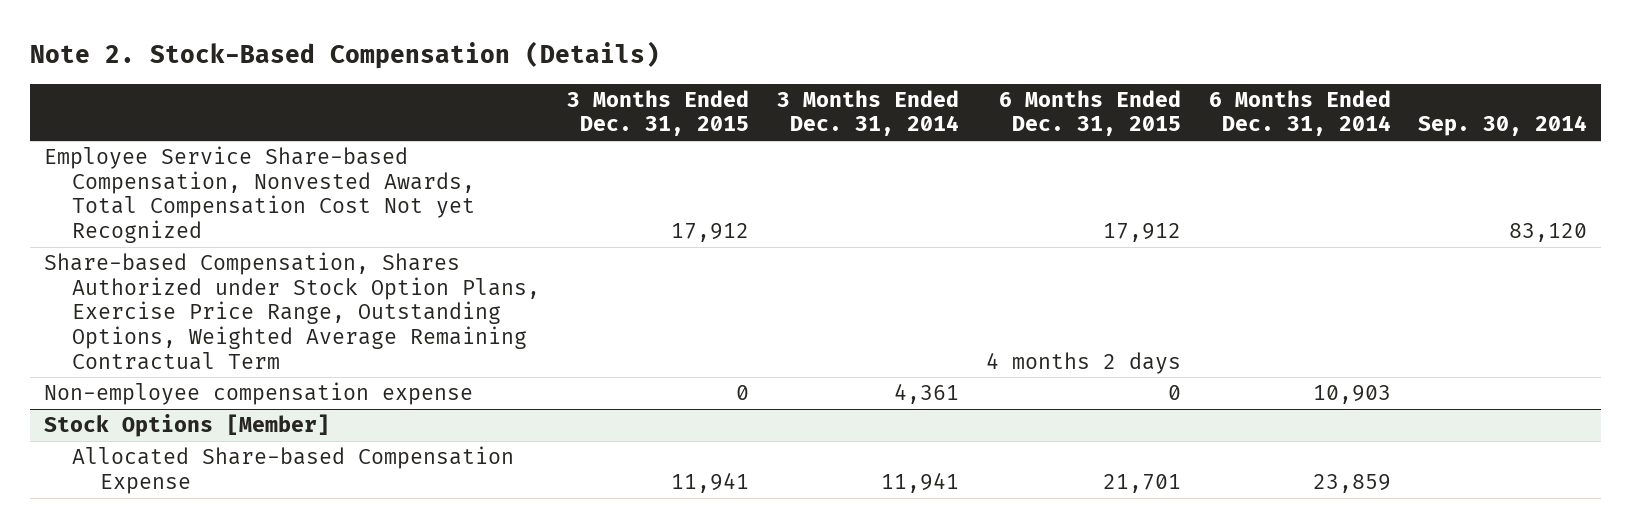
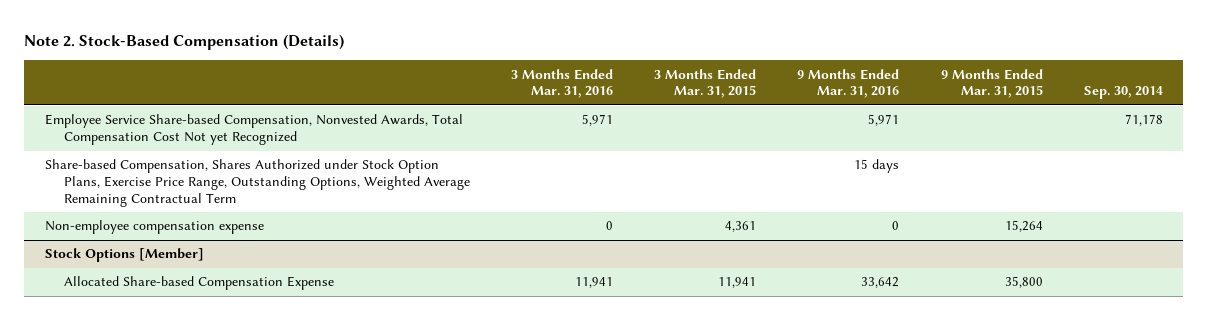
- | 3 Months Ended Dec. 31, 2015 | 3 Months Ended Dec. 31, 2014 | 6 Months Ended Dec. 31, 2015 | 6 Months Ended Dec. 31, 2014 | Sep. 30, 2014
+ | 3 Months Ended Mar. 31, 2016 | 3 Months Ended Mar. 31, 2015 | 9 Months Ended Mar. 31, 2016 | 9 Months Ended Mar. 31, 2015 | Sep. 30, 2014
- Employee Service Share-based Compensation, Nonvested Awards, Total Compensation Cost Not yet Recognized | 17,912 | | 17,912 | | 83,120
+ Employee Service Share-based Compensation, Nonvested Awards, Total Compensation Cost Not yet Recognized | 5,971 | | 5,971 | | 71,178

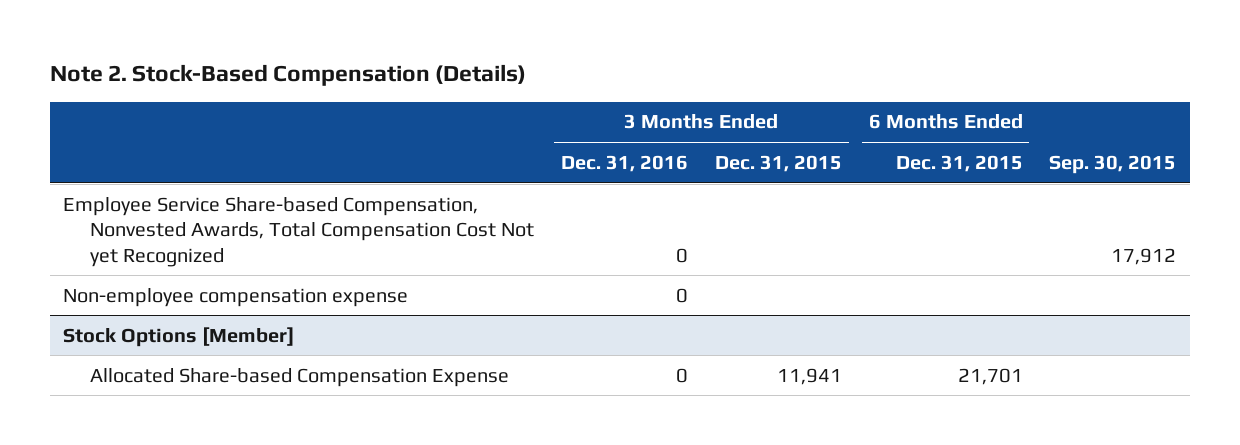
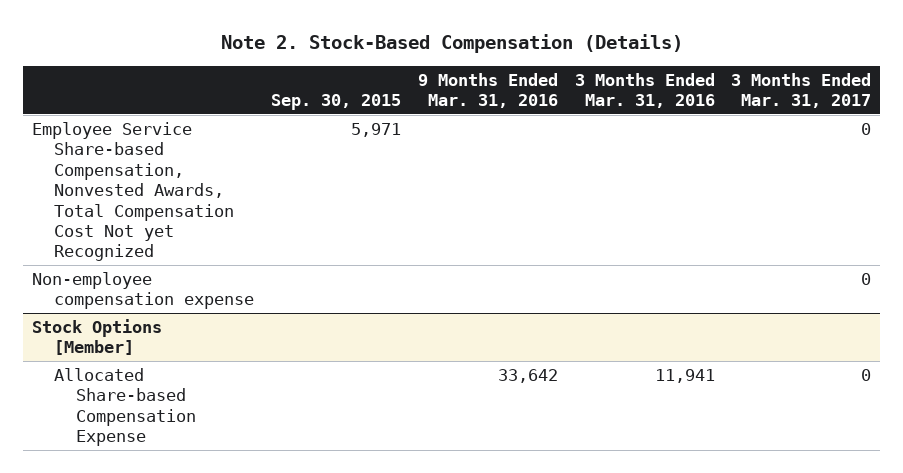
- | 3 Months Ended Dec. 31, 2016 | 3 Months Ended Dec. 31, 2015 | 6 Months Ended Dec. 31, 2015 | Sep. 30, 2015
+ | Sep. 30, 2015 | 9 Months Ended Mar. 31, 2016 | 3 Months Ended Mar. 31, 2016 | 3 Months Ended Mar. 31, 2017
- Employee Service Share-based Compensation, Nonvested Awards, Total Compensation Cost Not yet Recognized | 0 | | | 17,912
+ Employee Service Share-based Compensation, Nonvested Awards, Total Compensation Cost Not yet Recognized | 5,971 | | | 0

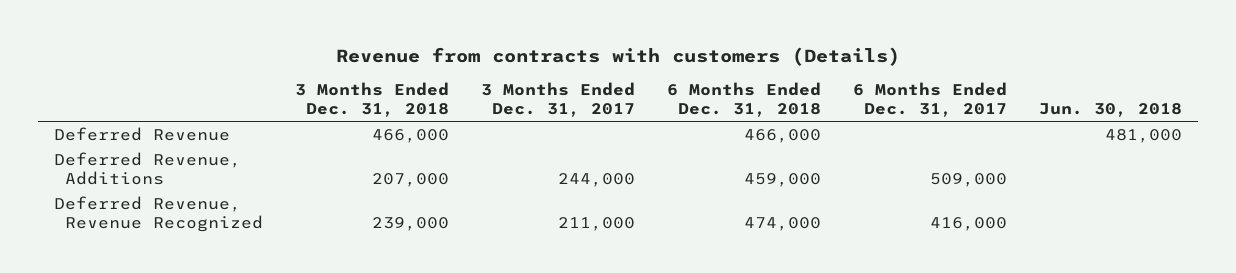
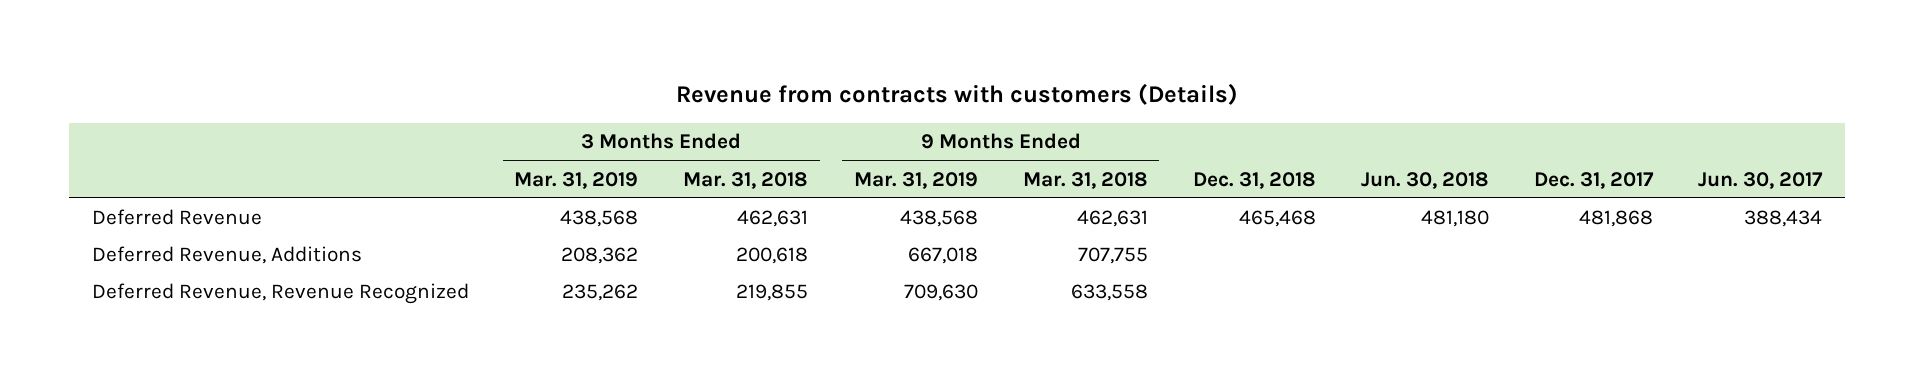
- | 3 Months Ended Dec. 31, 2018 | 3 Months Ended Dec. 31, 2017 | 6 Months Ended Dec. 31, 2018 | 6 Months Ended Dec. 31, 2017 | Jun. 30, 2018
+ | 3 Months Ended Mar. 31, 2019 | 3 Months Ended Mar. 31, 2018 | 9 Months Ended Mar. 31, 2019 | 9 Months Ended Mar. 31, 2018 | Dec. 31, 2018 | Jun. 30, 2018 | Dec. 31, 2017 | Jun. 30, 2017
- Deferred Revenue | 466,000 | | 466,000 | | 481,000
+ Deferred Revenue | 438,568 | 462,631 | 438,568 | 462,631 | 465,468 | 481,180 | 481,868 | 388,434

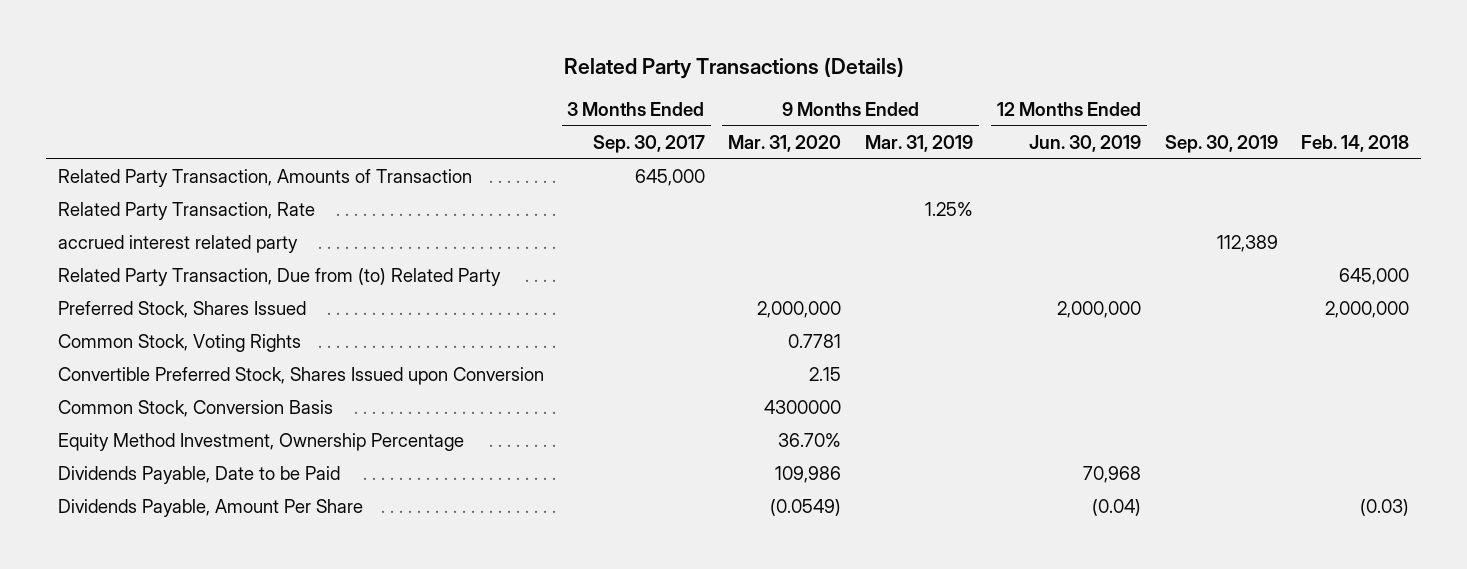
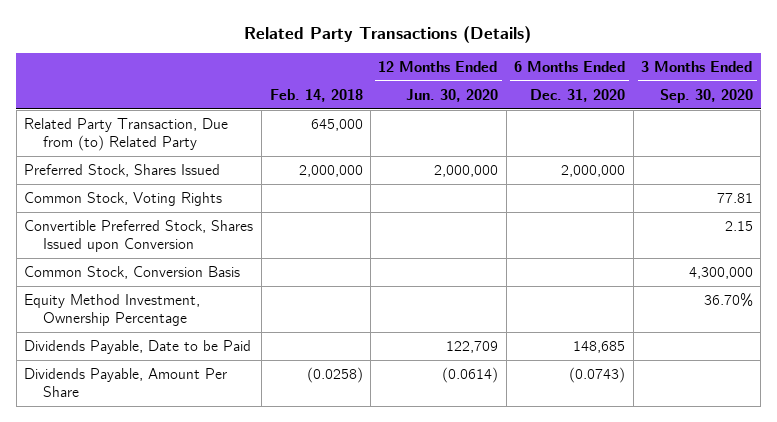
- | 3 Months Ended Sep. 30, 2017 | 9 Months Ended Mar. 31, 2020 | 9 Months Ended Mar. 31, 2019 | 12 Months Ended Jun. 30, 2019 | Sep. 30, 2019 | Feb. 14, 2018
+ | Feb. 14, 2018 | 12 Months Ended Jun. 30, 2020 | 6 Months Ended Dec. 31, 2020 | 3 Months Ended Sep. 30, 2020
- Related Party Transaction, Amounts of Transaction | 645,000 | | | | |
- Related Party Transaction, Rate | | | 1.25% | | |
- accrued interest related party | | | | | 112,389 |
- Dividends Payable, Amount Per Share | | (0.0549) | | (0.04) | | (0.03)
+ Dividends Payable, Amount Per Share | (0.0258) | (0.0614) | (0.0743) |

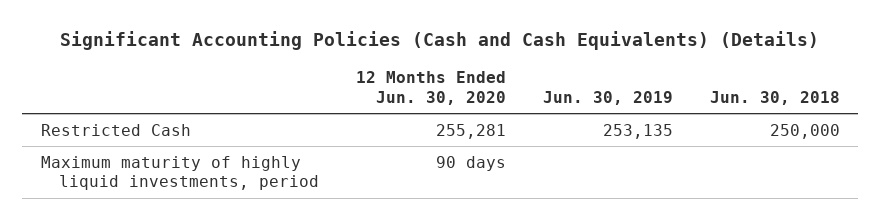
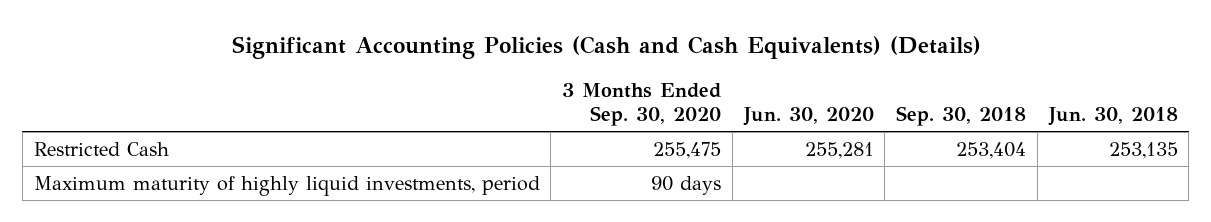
- | 12 Months Ended Jun. 30, 2020 | Jun. 30, 2019 | Jun. 30, 2018
+ | 3 Months Ended Sep. 30, 2020 | Jun. 30, 2020 | Sep. 30, 2018 | Jun. 30, 2018
- Restricted Cash | 255,281 | 253,135 | 250,000
+ Restricted Cash | 255,475 | 255,281 | 253,404 | 253,135

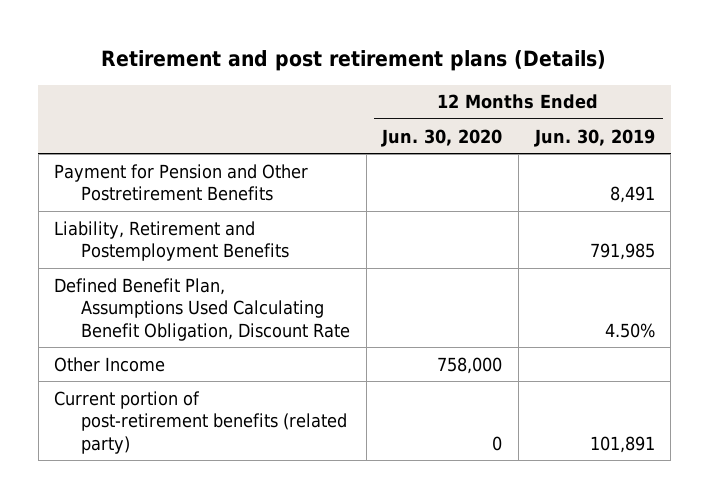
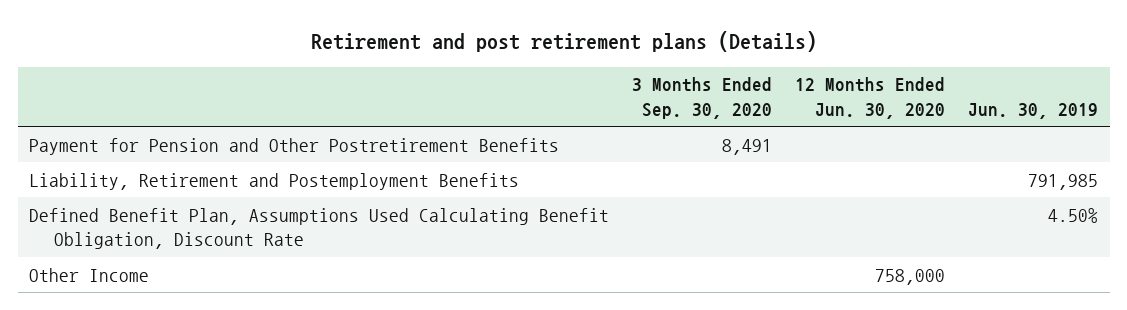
- | 12 Months Ended Jun. 30, 2020 | 12 Months Ended Jun. 30, 2019
+ | 3 Months Ended Sep. 30, 2020 | 12 Months Ended Jun. 30, 2020 | Jun. 30, 2019
- Current portion of post-retirement benefits (related party) | 0 | 101,891

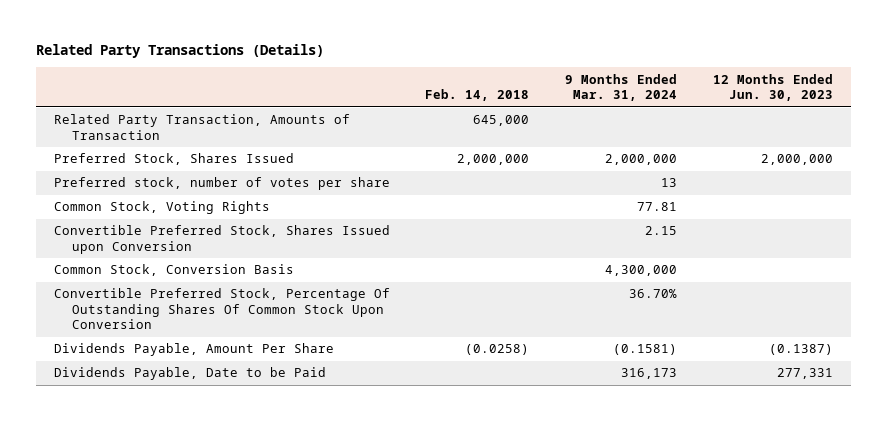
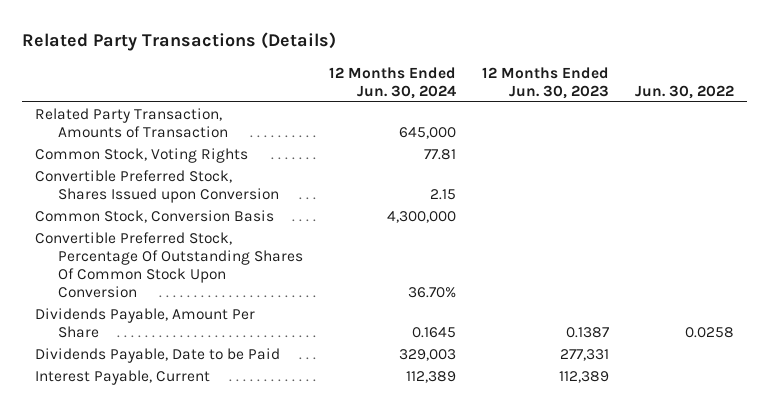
- | Feb. 14, 2018 | 9 Months Ended Mar. 31, 2024 | 12 Months Ended Jun. 30, 2023
+ | 12 Months Ended Jun. 30, 2024 | 12 Months Ended Jun. 30, 2023 | Jun. 30, 2022
- Preferred Stock, Shares Issued | 2,000,000 | 2,000,000 | 2,000,000
- Preferred stock, number of votes per share | | 13 |
- Dividends Payable, Amount Per Share | (0.0258) | (0.1581) | (0.1387)
+ Dividends Payable, Amount Per Share | 0.1645 | 0.1387 | 0.0258
+ Interest Payable, Current | 112,389 | 112,389 |

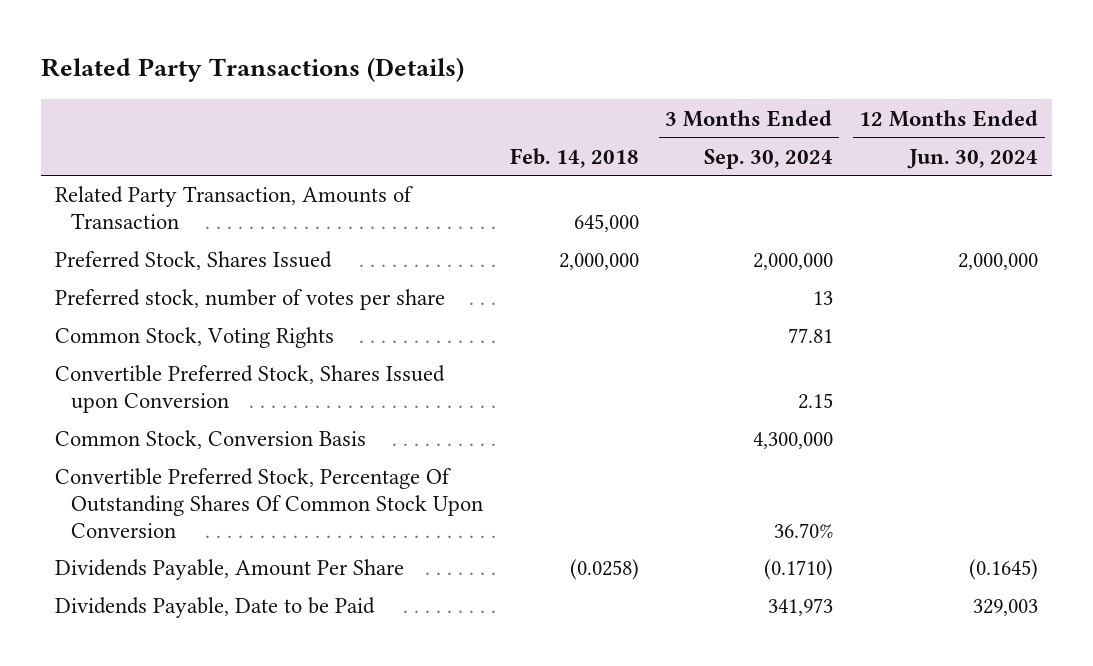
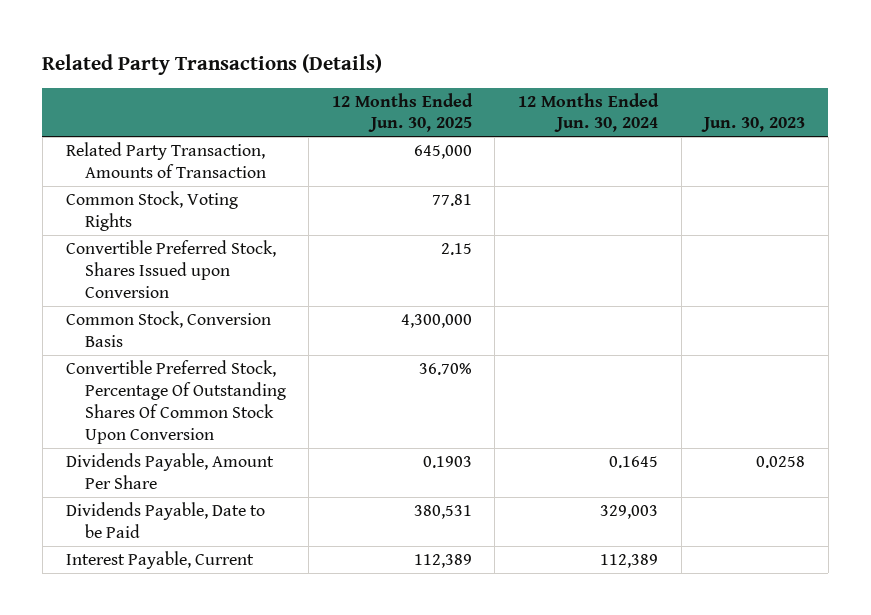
- | Feb. 14, 2018 | 3 Months Ended Sep. 30, 2024 | 12 Months Ended Jun. 30, 2024
+ | 12 Months Ended Jun. 30, 2025 | 12 Months Ended Jun. 30, 2024 | Jun. 30, 2023
- Preferred Stock, Shares Issued | 2,000,000 | 2,000,000 | 2,000,000
- Preferred stock, number of votes per share | | 13 |
- Dividends Payable, Amount Per Share | (0.0258) | (0.1710) | (0.1645)
+ Dividends Payable, Amount Per Share | 0.1903 | 0.1645 | 0.0258
+ Interest Payable, Current | 112,389 | 112,389 |

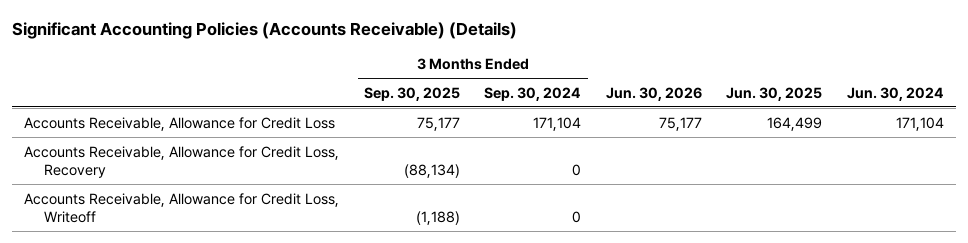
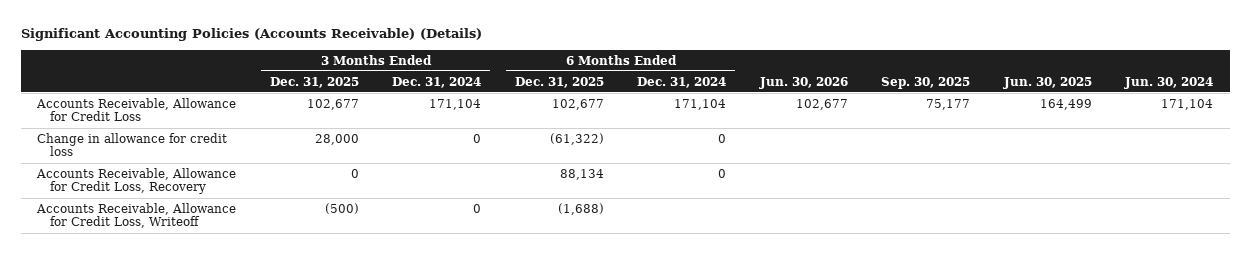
- | 3 Months Ended Sep. 30, 2025 | 3 Months Ended Sep. 30, 2024 | Jun. 30, 2026 | Jun. 30, 2025 | Jun. 30, 2024
+ | 3 Months Ended Dec. 31, 2025 | 3 Months Ended Dec. 31, 2024 | 6 Months Ended Dec. 31, 2025 | 6 Months Ended Dec. 31, 2024 | Jun. 30, 2026 | Sep. 30, 2025 | Jun. 30, 2025 | Jun. 30, 2024
- Accounts Receivable, Allowance for Credit Loss | 75,177 | 171,104 | 75,177 | 164,499 | 171,104
+ Accounts Receivable, Allowance for Credit Loss | 102,677 | 171,104 | 102,677 | 171,104 | 102,677 | 75,177 | 164,499 | 171,104
+ Change in allowance for credit loss | 28,000 | 0 | (61,322) | 0 | | | |

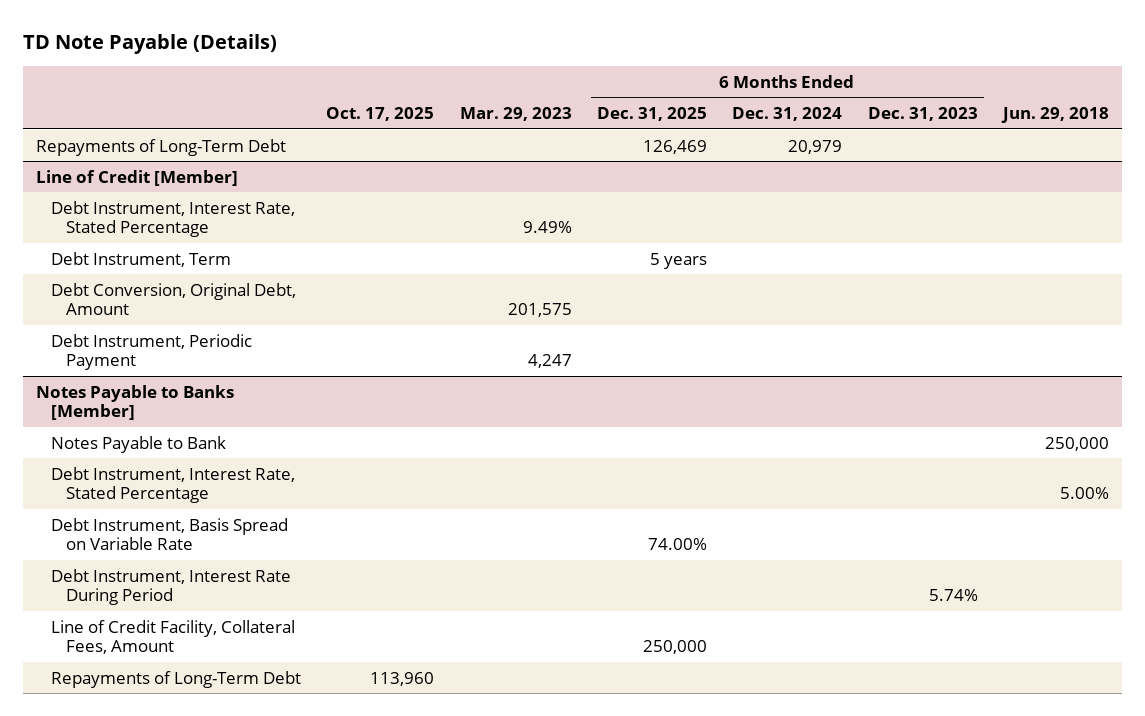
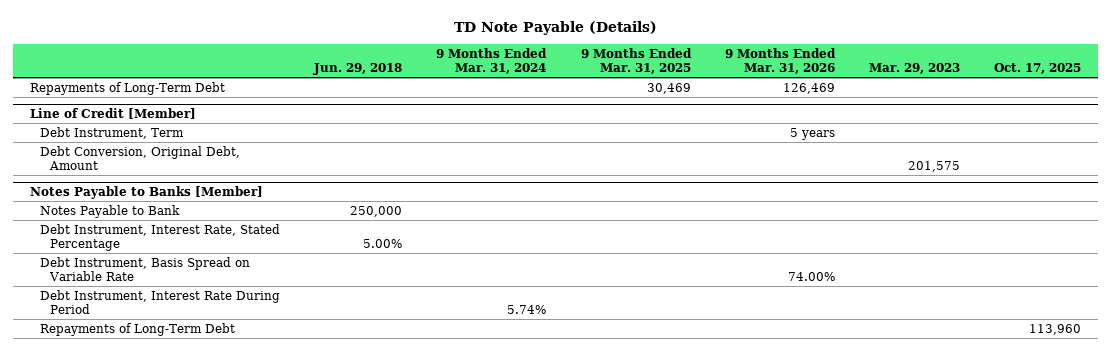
- | Oct. 17, 2025 | Mar. 29, 2023 | 6 Months Ended Dec. 31, 2025 | 6 Months Ended Dec. 31, 2024 | 6 Months Ended Dec. 31, 2023 | Jun. 29, 2018
+ | Jun. 29, 2018 | 9 Months Ended Mar. 31, 2024 | 9 Months Ended Mar. 31, 2025 | 9 Months Ended Mar. 31, 2026 | Mar. 29, 2023 | Oct. 17, 2025
@ Line of Credit [Member]
- Debt Instrument, Interest Rate, Stated Percentage | | 9.49% | | | |
- Debt Instrument, Periodic Payment | | 4,247 | | | |
@ Notes Payable to Banks [Member]
- Line of Credit Facility, Collateral Fees, Amount | | | 250,000 | | |

